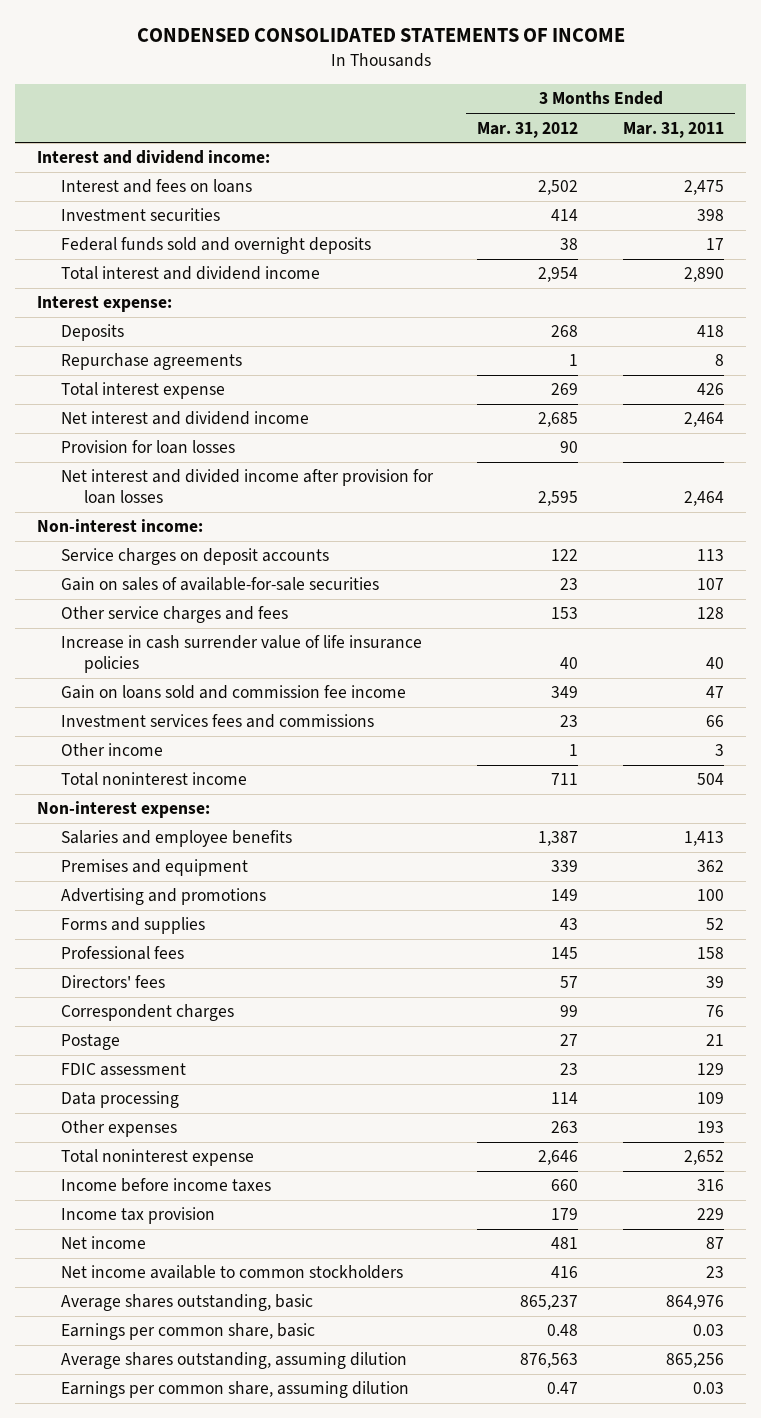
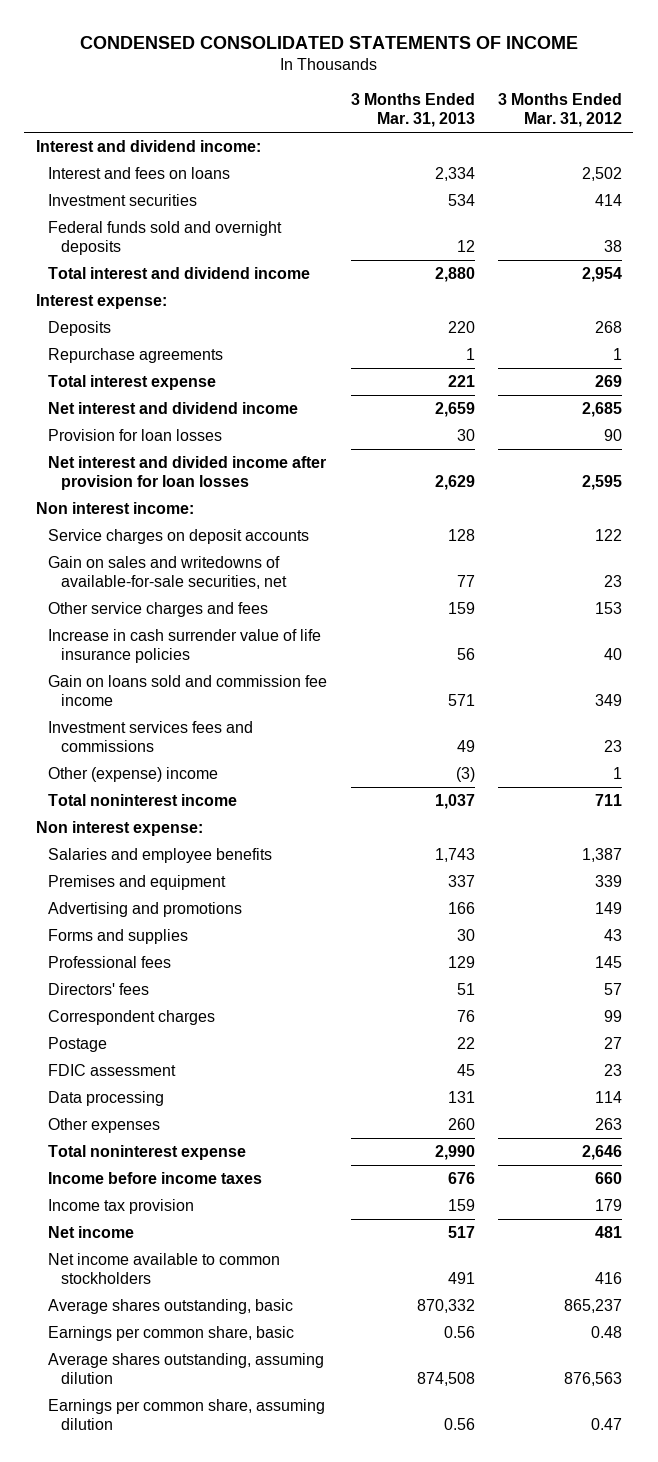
- | 3 Months Ended Mar. 31, 2012 | 3 Months Ended Mar. 31, 2011
+ | 3 Months Ended Mar. 31, 2013 | 3 Months Ended Mar. 31, 2012
- Non-interest income:
+ Non interest income:
- Gain on sales of available-for-sale securities | 23 | 107
+ Gain on sales and writedowns of available-for-sale securities, net | 77 | 23
- Other income | 1 | 3
+ Other (expense) income | (3) | 1
- Non-interest expense:
+ Non interest expense:

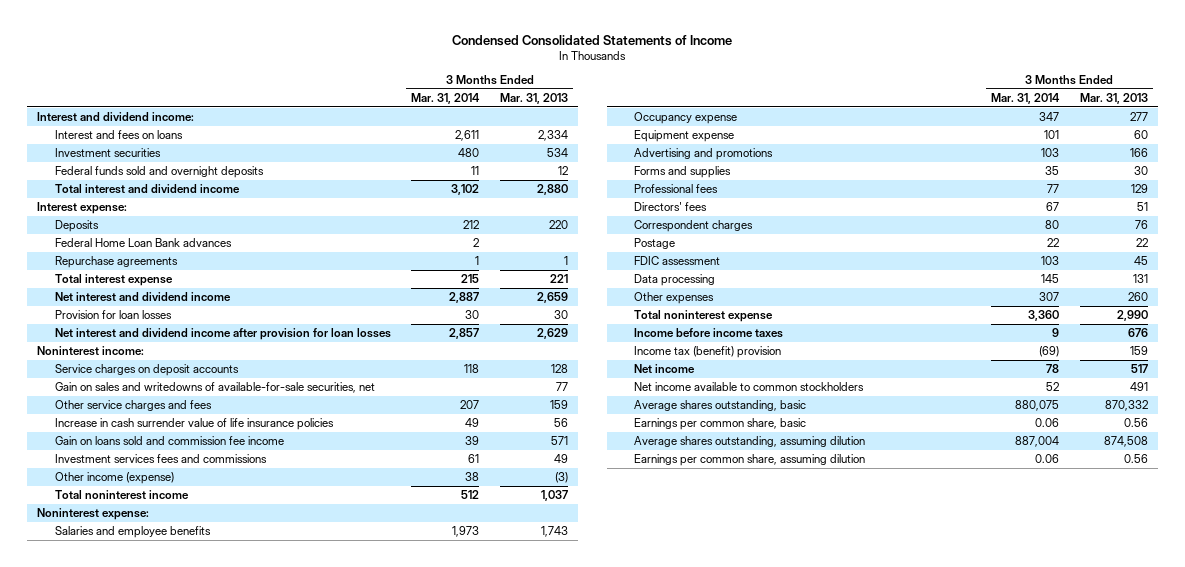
- CONDENSED CONSOLIDATED STATEMENTS OF INCOME
+ Condensed Consolidated Statements of Income
- | 3 Months Ended Mar. 31, 2013 | 3 Months Ended Mar. 31, 2012
+ | 3 Months Ended Mar. 31, 2014 | 3 Months Ended Mar. 31, 2013
+ Federal Home Loan Bank advances | 2 |
- Net interest and divided income after provision for loan losses | 2,629 | 2,595
- Non interest income:
+ Net interest and dividend income after provision for loan losses | 2,857 | 2,629
+ Noninterest income:
- Other (expense) income | (3) | 1
+ Other income (expense) | 38 | (3)
- Non interest expense:
+ Noninterest expense:
- Premises and equipment | 337 | 339
+ Occupancy expense | 347 | 277
+ Equipment expense | 101 | 60
- Income tax provision | 159 | 179
+ Income tax (benefit) provision | (69) | 159

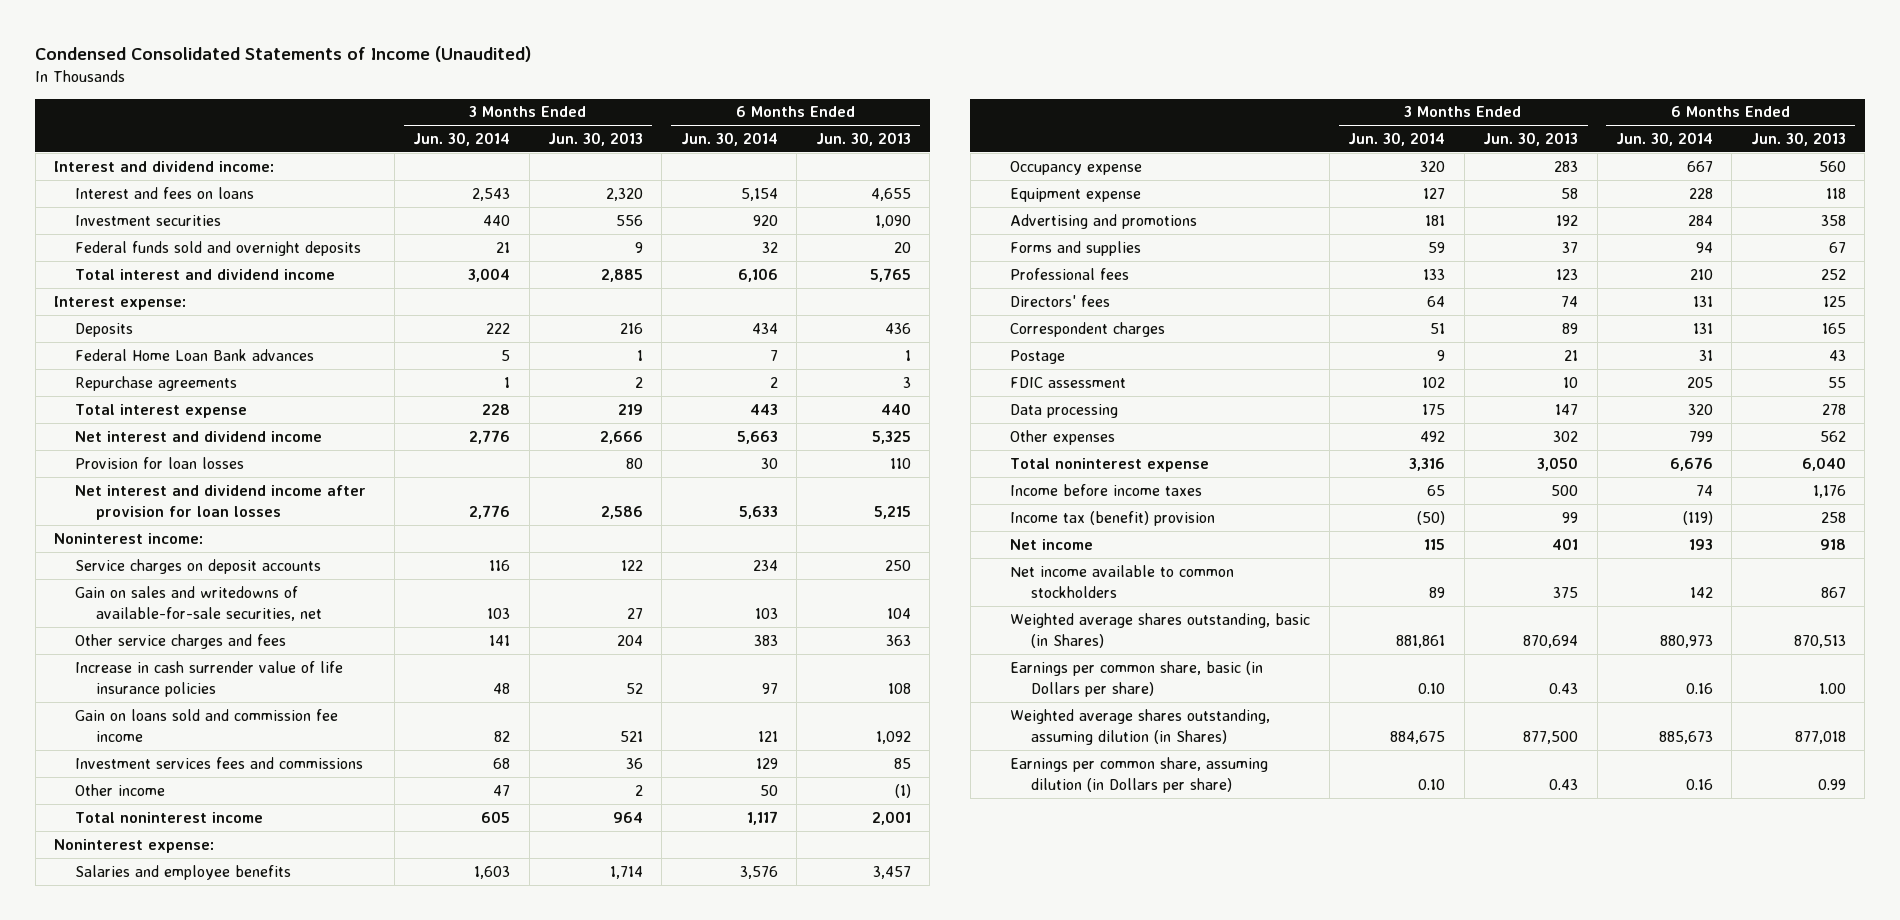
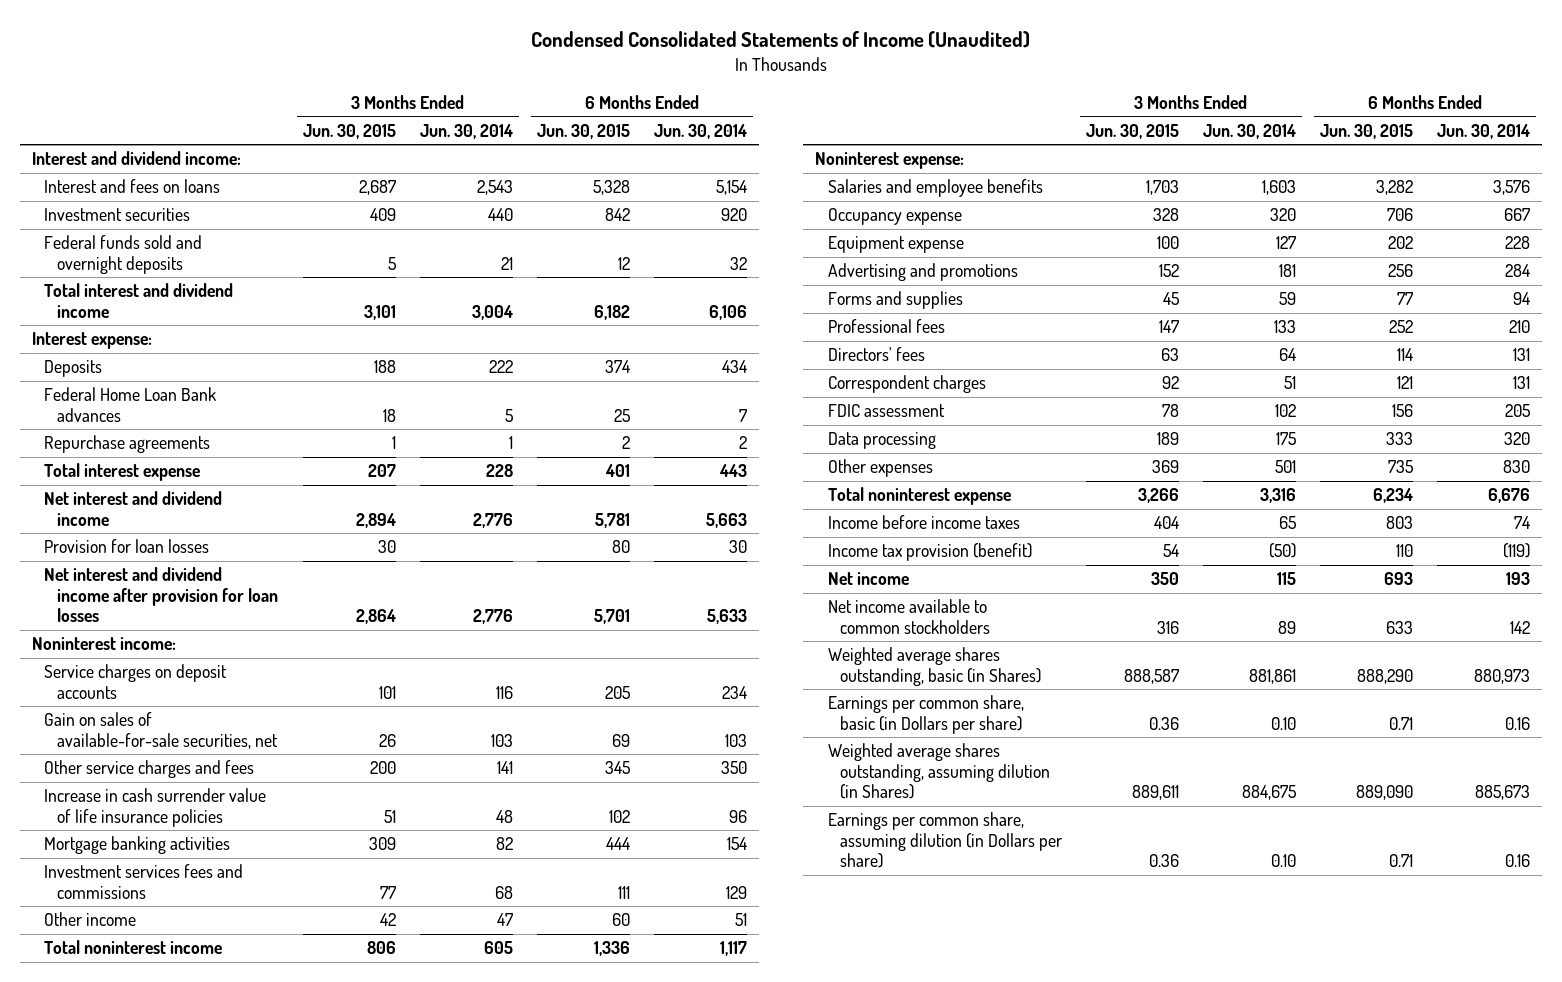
- | 3 Months Ended Jun. 30, 2014 | 3 Months Ended Jun. 30, 2013 | 6 Months Ended Jun. 30, 2014 | 6 Months Ended Jun. 30, 2013
+ | 3 Months Ended Jun. 30, 2015 | 3 Months Ended Jun. 30, 2014 | 6 Months Ended Jun. 30, 2015 | 6 Months Ended Jun. 30, 2014
- Gain on sales and writedowns of available-for-sale securities, net | 103 | 27 | 103 | 104
- Other service charges and fees | 141 | 204 | 383 | 363
- Increase in cash surrender value of life insurance policies | 48 | 52 | 97 | 108
- Gain on loans sold and commission fee income | 82 | 521 | 121 | 1,092
+ Gain on sales of available-for-sale securities, net | 26 | 103 | 69 | 103
+ Other service charges and fees | 200 | 141 | 345 | 350
+ Increase in cash surrender value of life insurance policies | 51 | 48 | 102 | 96
+ Mortgage banking activities | 309 | 82 | 444 | 154
- Other income | 47 | 2 | 50 | (1)
+ Other income | 42 | 47 | 60 | 51
- Postage | 9 | 21 | 31 | 43
- Other expenses | 492 | 302 | 799 | 562
+ Other expenses | 369 | 501 | 735 | 830
- Income tax (benefit) provision | (50) | 99 | (119) | 258
+ Income tax provision (benefit) | 54 | (50) | 110 | (119)

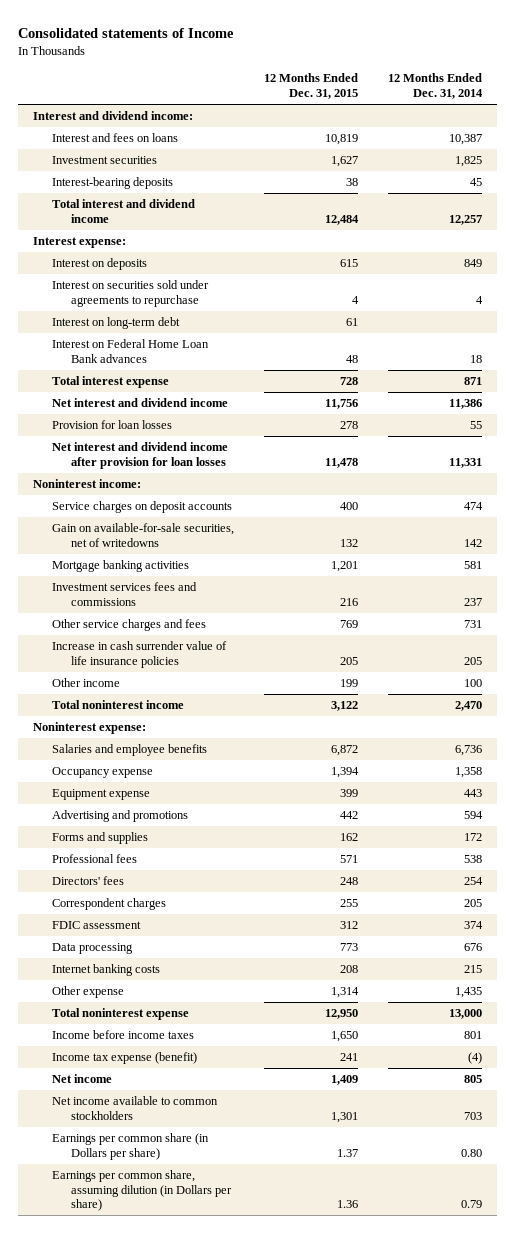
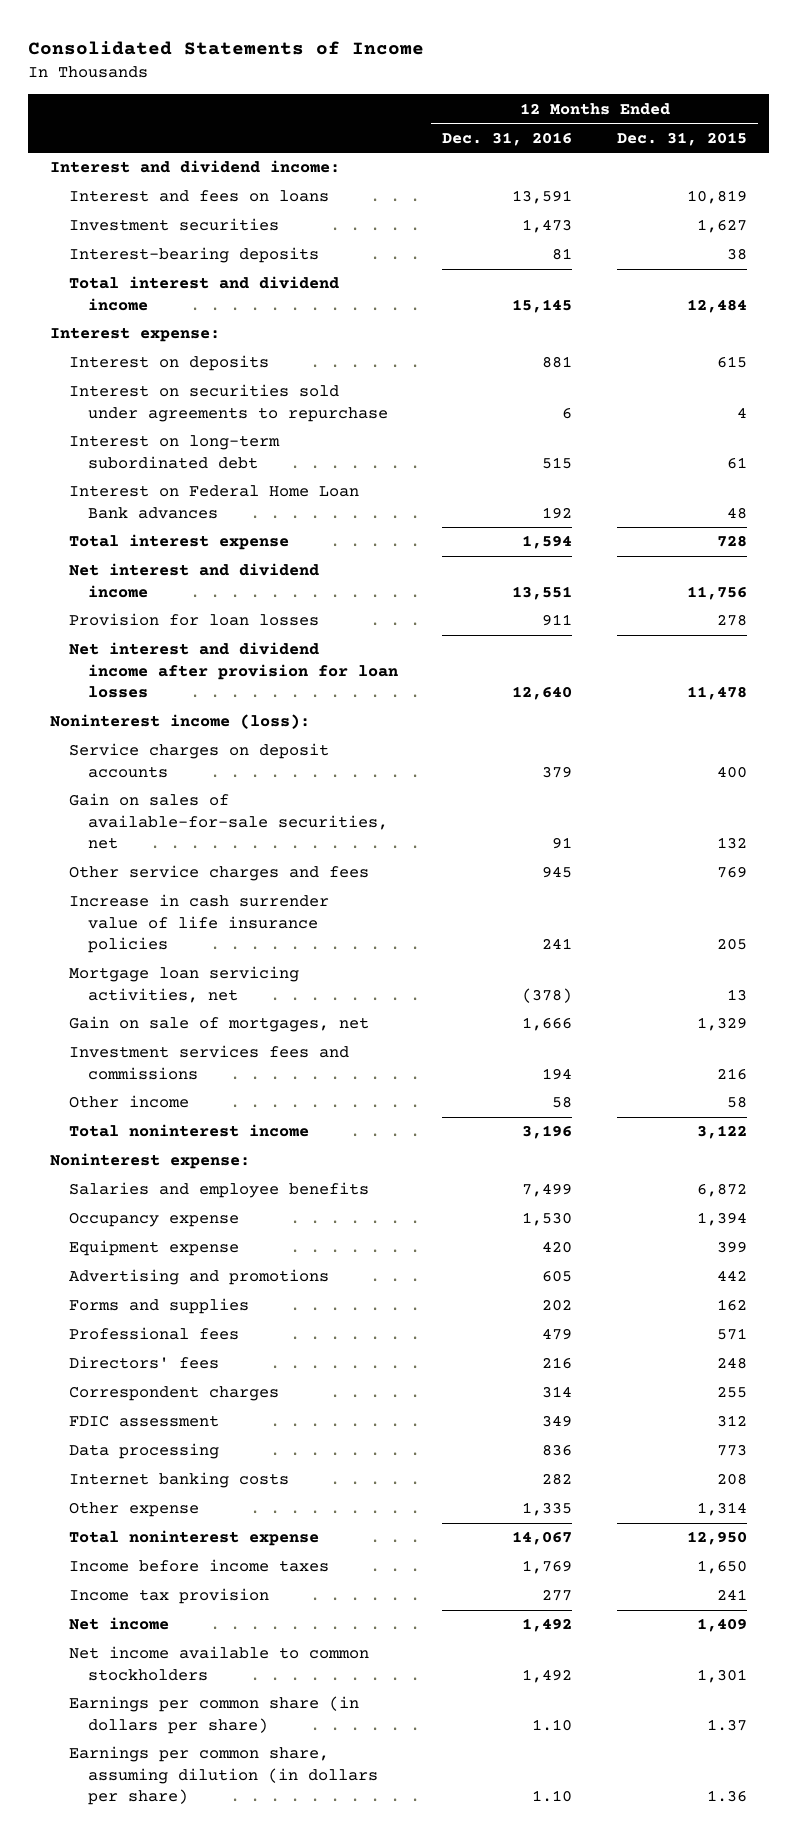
- Consolidated statements of Income
+ Consolidated Statements of Income
- | 12 Months Ended Dec. 31, 2015 | 12 Months Ended Dec. 31, 2014
+ | 12 Months Ended Dec. 31, 2016 | 12 Months Ended Dec. 31, 2015
- Interest on long-term debt | 61 |
+ Interest on long-term subordinated debt | 515 | 61
- Noninterest income:
+ Noninterest income (loss):
- Gain on available-for-sale securities, net of writedowns | 132 | 142
- Mortgage banking activities | 1,201 | 581
+ Gain on sales of available-for-sale securities, net | 91 | 132
- Other income | 199 | 100
+ Mortgage loan servicing activities, net | (378) | 13
+ Gain on sale of mortgages, net | 1,666 | 1,329
moved down: Investment services fees and commissions | 194 | 216
+ Other income | 58 | 58
- Income tax expense (benefit) | 241 | (4)
+ Income tax provision | 277 | 241
- Earnings per common share (in Dollars per share) | 1.37 | 0.80
- Earnings per common share, assuming dilution (in Dollars per share) | 1.36 | 0.79
+ Earnings per common share (in dollars per share) | 1.10 | 1.37
+ Earnings per common share, assuming dilution (in dollars per share) | 1.10 | 1.36

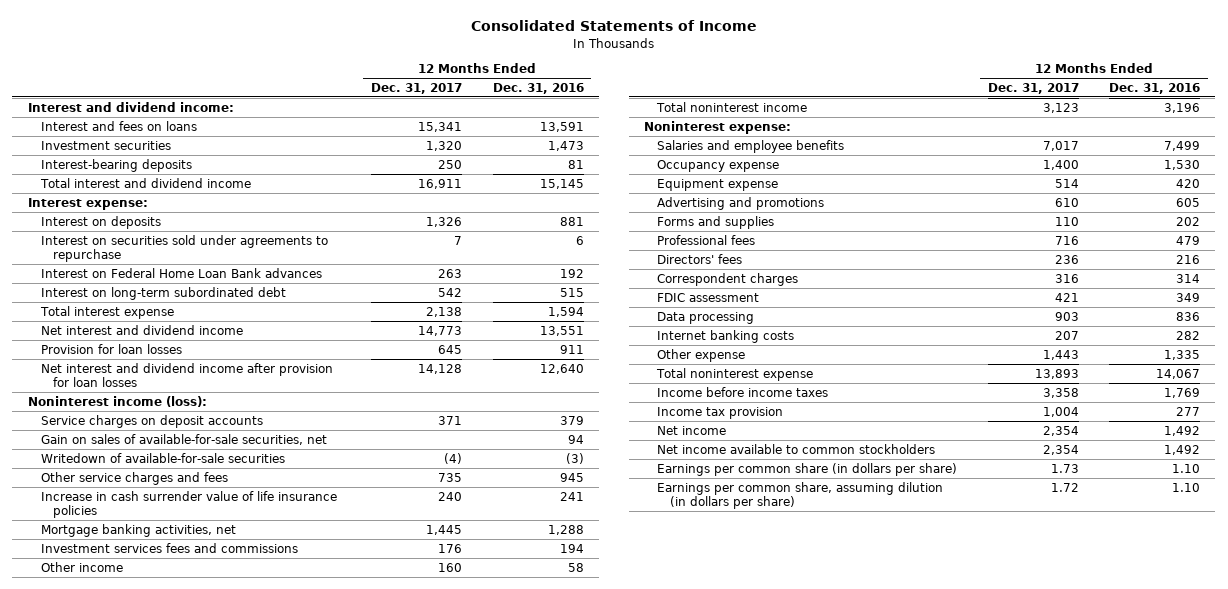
- | 12 Months Ended Dec. 31, 2016 | 12 Months Ended Dec. 31, 2015
+ | 12 Months Ended Dec. 31, 2017 | 12 Months Ended Dec. 31, 2016
moved down: Interest on long-term subordinated debt | 542 | 515
- Gain on sales of available-for-sale securities, net | 91 | 132
+ Gain on sales of available-for-sale securities, net | | 94
+ Writedown of available-for-sale securities | (4) | (3)
- Mortgage loan servicing activities, net | (378) | 13
- Gain on sale of mortgages, net | 1,666 | 1,329
+ Mortgage banking activities, net | 1,445 | 1,288

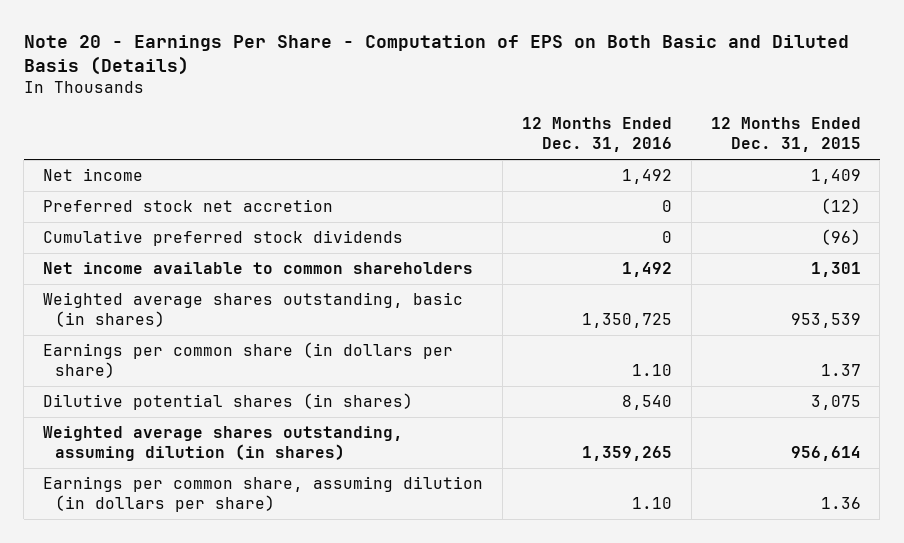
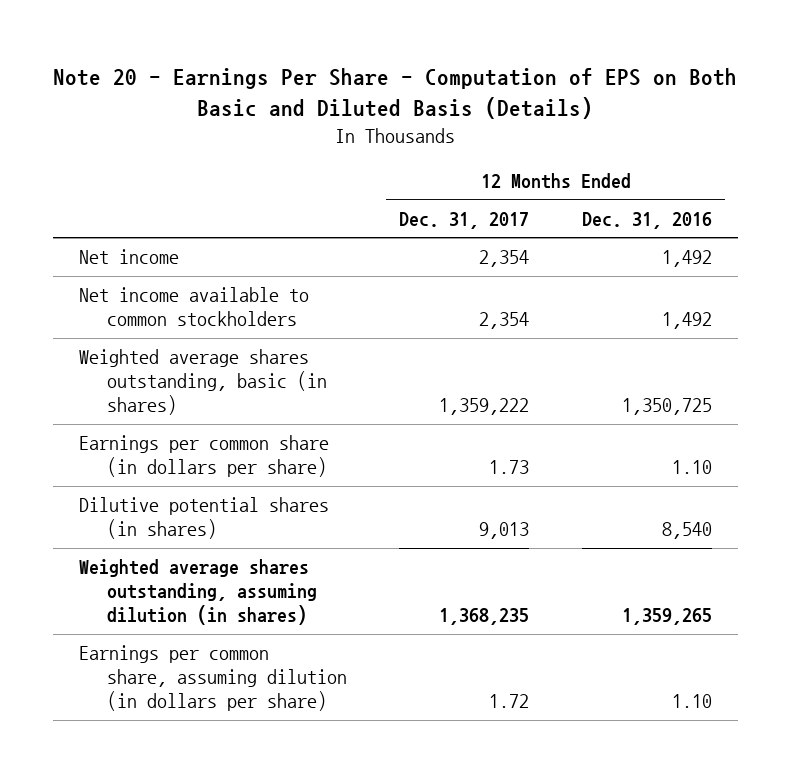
- | 12 Months Ended Dec. 31, 2016 | 12 Months Ended Dec. 31, 2015
+ | 12 Months Ended Dec. 31, 2017 | 12 Months Ended Dec. 31, 2016
- Preferred stock net accretion | 0 | (12)
- Cumulative preferred stock dividends | 0 | (96)
- Net income available to common shareholders | 1,492 | 1,301
+ Net income available to common stockholders | 2,354 | 1,492

